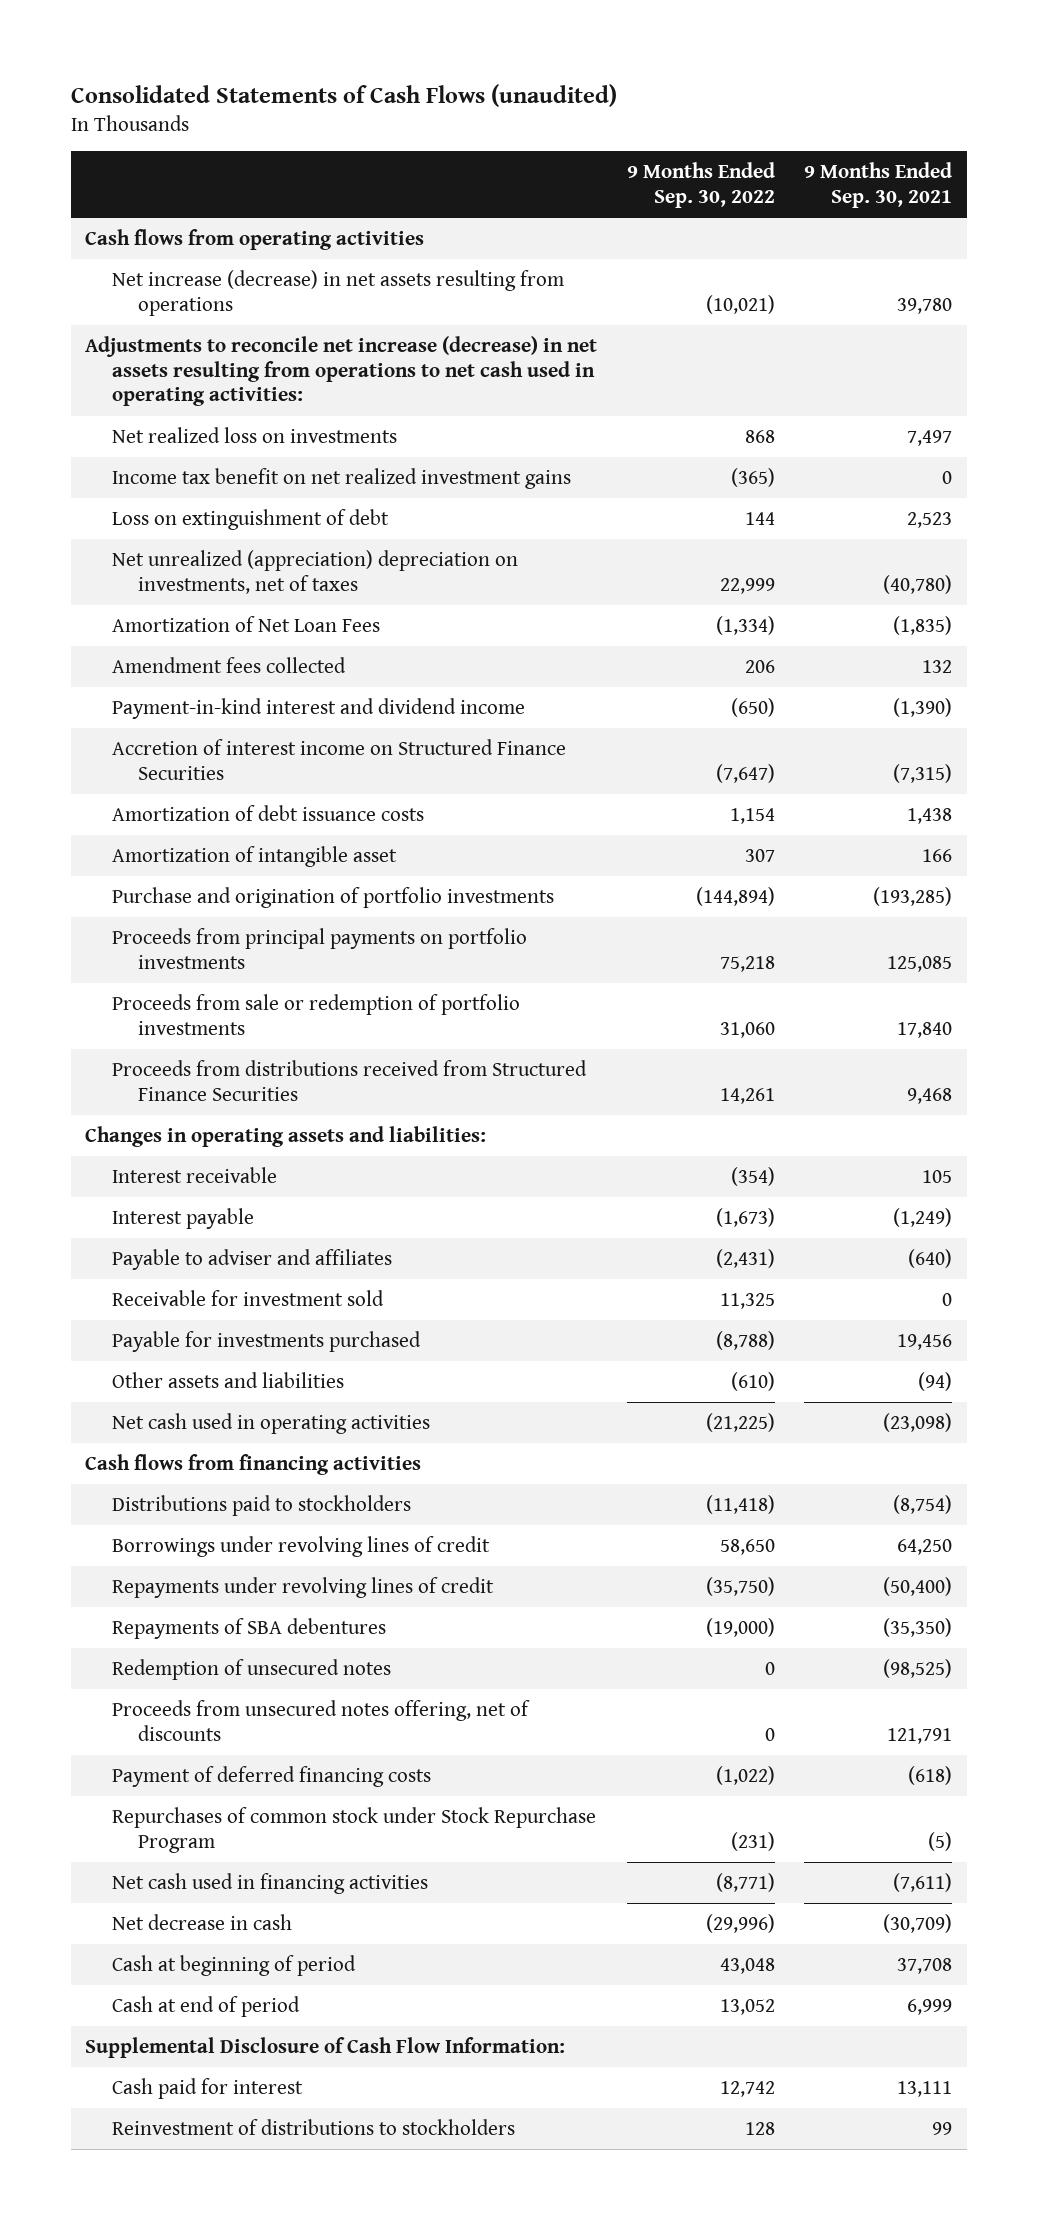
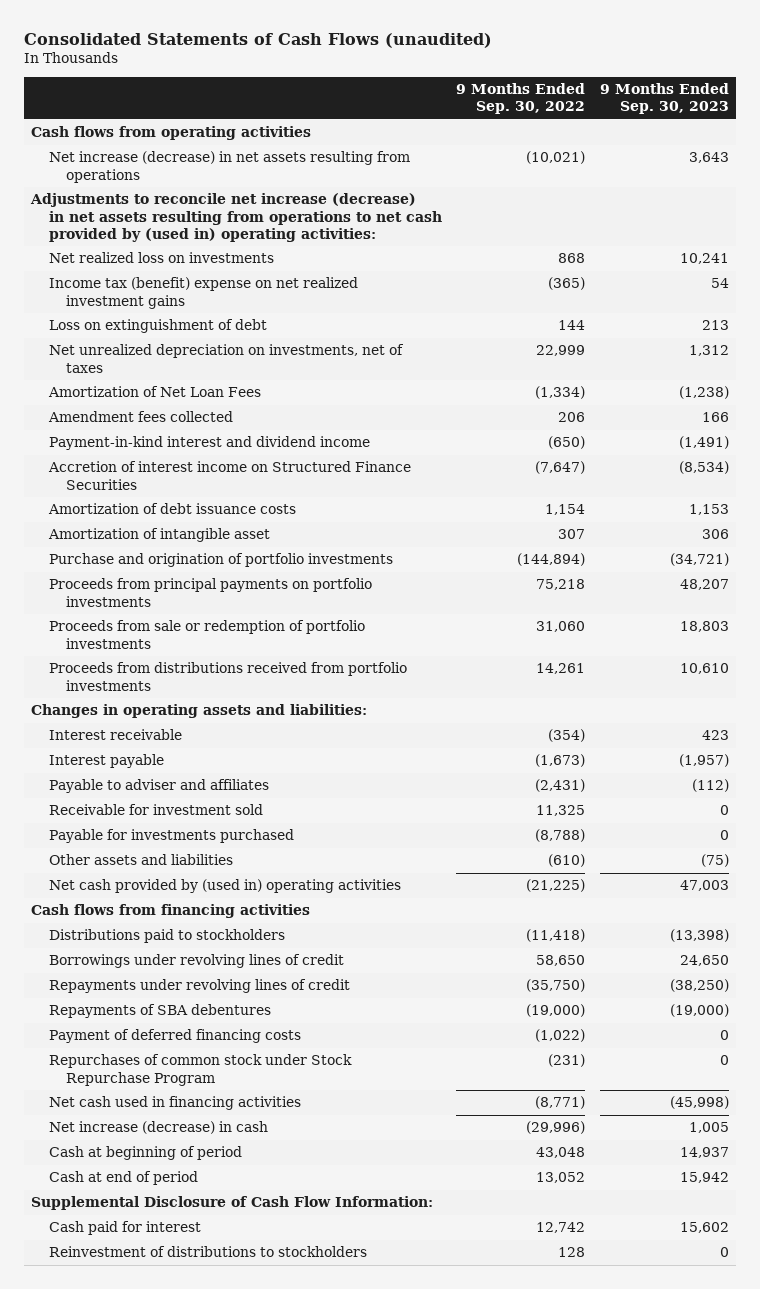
- | 9 Months Ended Sep. 30, 2022 | 9 Months Ended Sep. 30, 2021
+ | 9 Months Ended Sep. 30, 2022 | 9 Months Ended Sep. 30, 2023
- Adjustments to reconcile net increase (decrease) in net assets resulting from operations to net cash used in operating activities:
+ Adjustments to reconcile net increase (decrease) in net assets resulting from operations to net cash provided by (used in) operating activities:
- Income tax benefit on net realized investment gains | (365) | 0
+ Income tax (benefit) expense on net realized investment gains | (365) | 54
- Net unrealized (appreciation) depreciation on investments, net of taxes | 22,999 | (40,780)
+ Net unrealized depreciation on investments, net of taxes | 22,999 | 1,312
- Proceeds from distributions received from Structured Finance Securities | 14,261 | 9,468
+ Proceeds from distributions received from portfolio investments | 14,261 | 10,610
- Net cash used in operating activities | (21,225) | (23,098)
+ Net cash provided by (used in) operating activities | (21,225) | 47,003
- Redemption of unsecured notes | 0 | (98,525)
- Proceeds from unsecured notes offering, net of discounts | 0 | 121,791
- Net decrease in cash | (29,996) | (30,709)
+ Net increase (decrease) in cash | (29,996) | 1,005

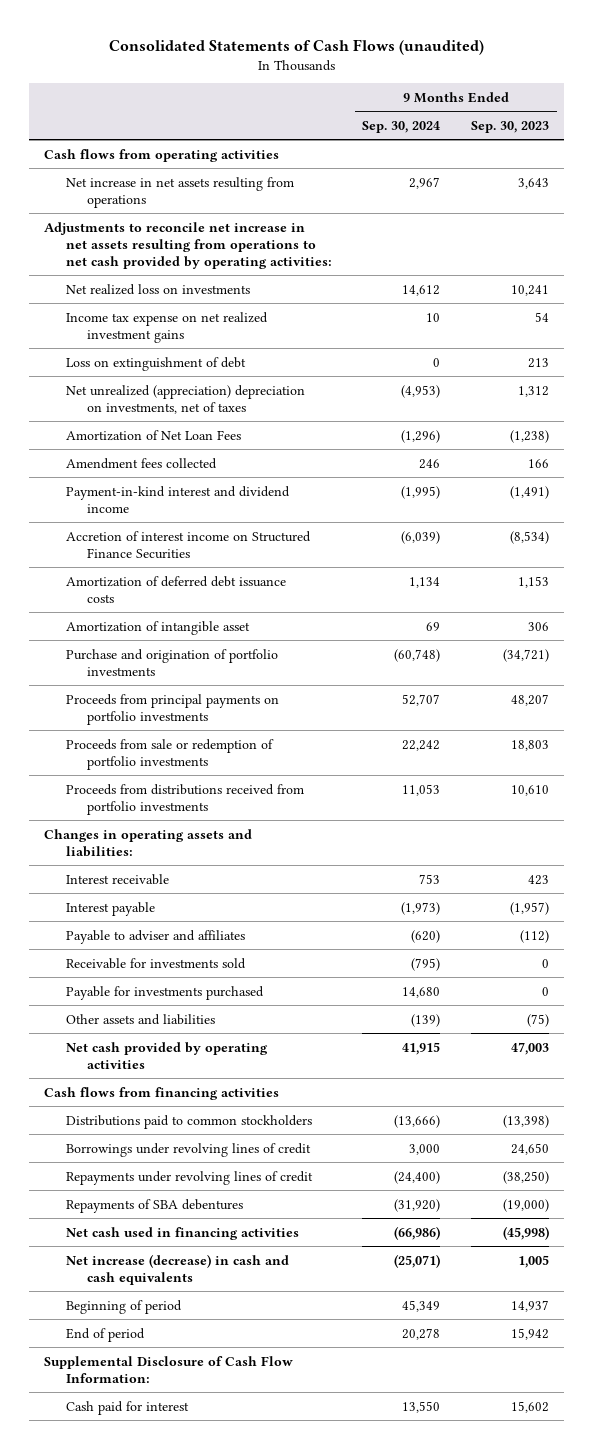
- | 9 Months Ended Sep. 30, 2022 | 9 Months Ended Sep. 30, 2023
+ | 9 Months Ended Sep. 30, 2024 | 9 Months Ended Sep. 30, 2023
- Net increase (decrease) in net assets resulting from operations | (10,021) | 3,643
- Adjustments to reconcile net increase (decrease) in net assets resulting from operations to net cash provided by (used in) operating activities:
+ Net increase in net assets resulting from operations | 2,967 | 3,643
+ Adjustments to reconcile net increase in net assets resulting from operations to net cash provided by operating activities:
- Income tax (benefit) expense on net realized investment gains | (365) | 54
+ Income tax expense on net realized investment gains | 10 | 54
- Net unrealized depreciation on investments, net of taxes | 22,999 | 1,312
+ Net unrealized (appreciation) depreciation on investments, net of taxes | (4,953) | 1,312
- Amortization of debt issuance costs | 1,154 | 1,153
+ Amortization of deferred debt issuance costs | 1,134 | 1,153
- Receivable for investment sold | 11,325 | 0
+ Receivable for investments sold | (795) | 0
- Net cash provided by (used in) operating activities | (21,225) | 47,003
+ Net cash provided by operating activities | 41,915 | 47,003
- Distributions paid to stockholders | (11,418) | (13,398)
+ Distributions paid to common stockholders | (13,666) | (13,398)
- Payment of deferred financing costs | (1,022) | 0
- Repurchases of common stock under Stock Repurchase Program | (231) | 0
- Net increase (decrease) in cash | (29,996) | 1,005
- Cash at beginning of period | 43,048 | 14,937
- Cash at end of period | 13,052 | 15,942
+ Net increase (decrease) in cash and cash equivalents | (25,071) | 1,005
+ Beginning of period | 45,349 | 14,937
+ End of period | 20,278 | 15,942
- Reinvestment of distributions to stockholders | 128 | 0

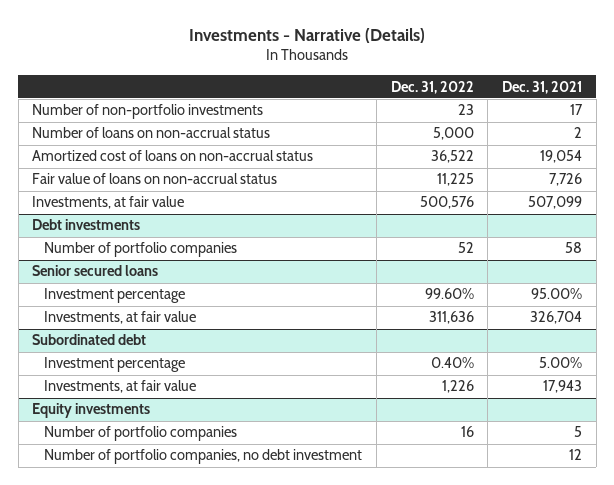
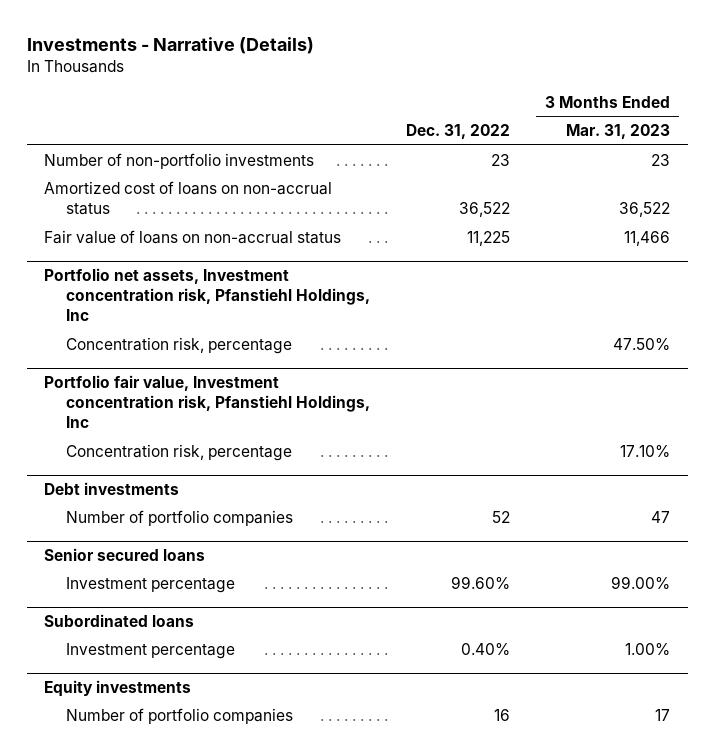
- | Dec. 31, 2022 | Dec. 31, 2021
+ | Dec. 31, 2022 | 3 Months Ended Mar. 31, 2023
- Number of loans on non-accrual status | 5,000 | 2
- Investments, at fair value | 500,576 | 507,099
+ Portfolio net assets, Investment concentration risk, Pfanstiehl Holdings, Inc
+ Concentration risk, percentage | | 47.50%
+ Portfolio fair value, Investment concentration risk, Pfanstiehl Holdings, Inc
+ Concentration risk, percentage | | 17.10%
@ Senior secured loans
- Investments, at fair value | 311,636 | 326,704
- Subordinated debt
+ Subordinated loans
- Investments, at fair value | 1,226 | 17,943
@ Equity investments
- Number of portfolio companies, no debt investment | | 12

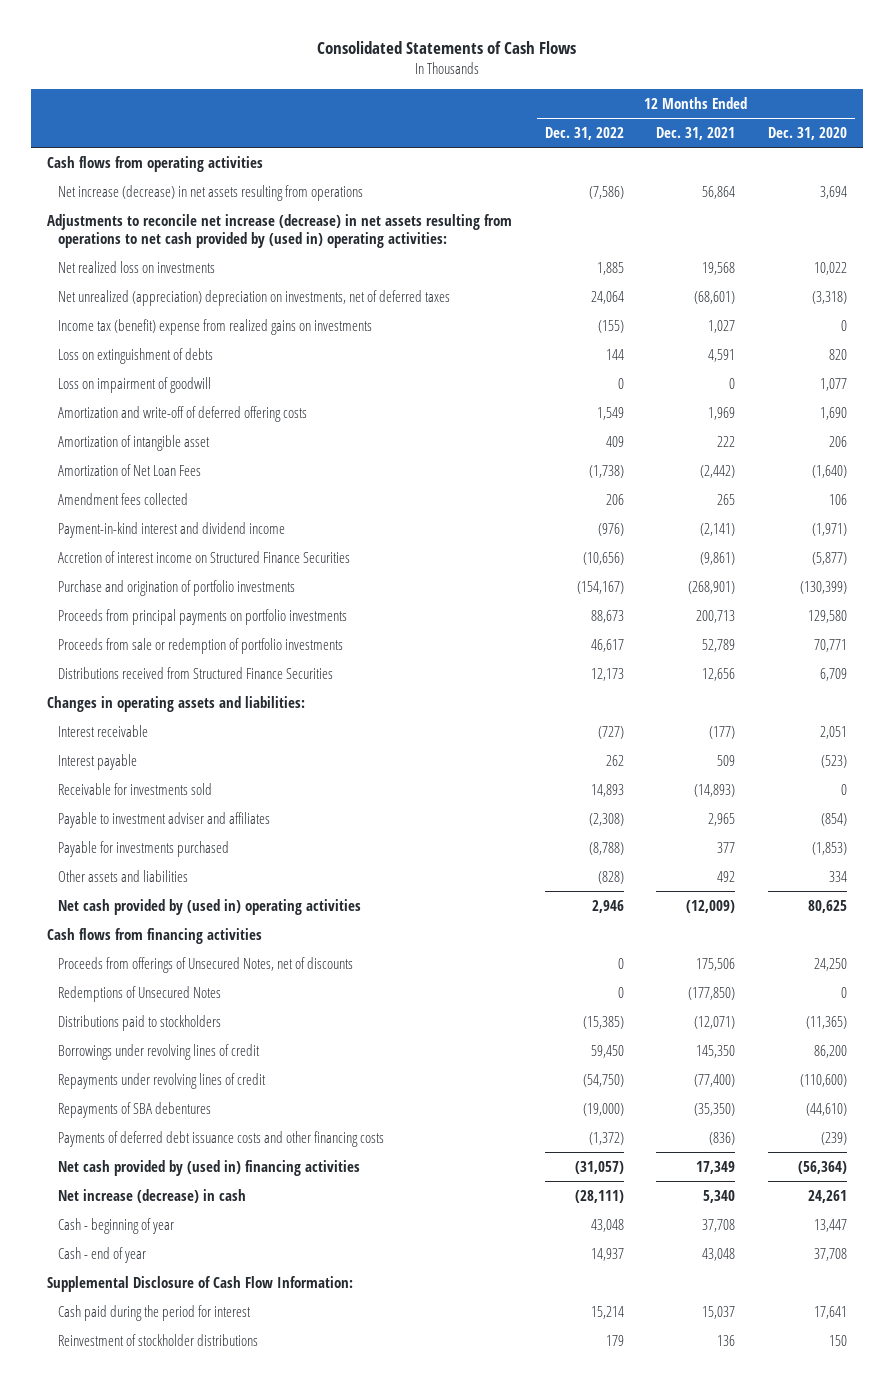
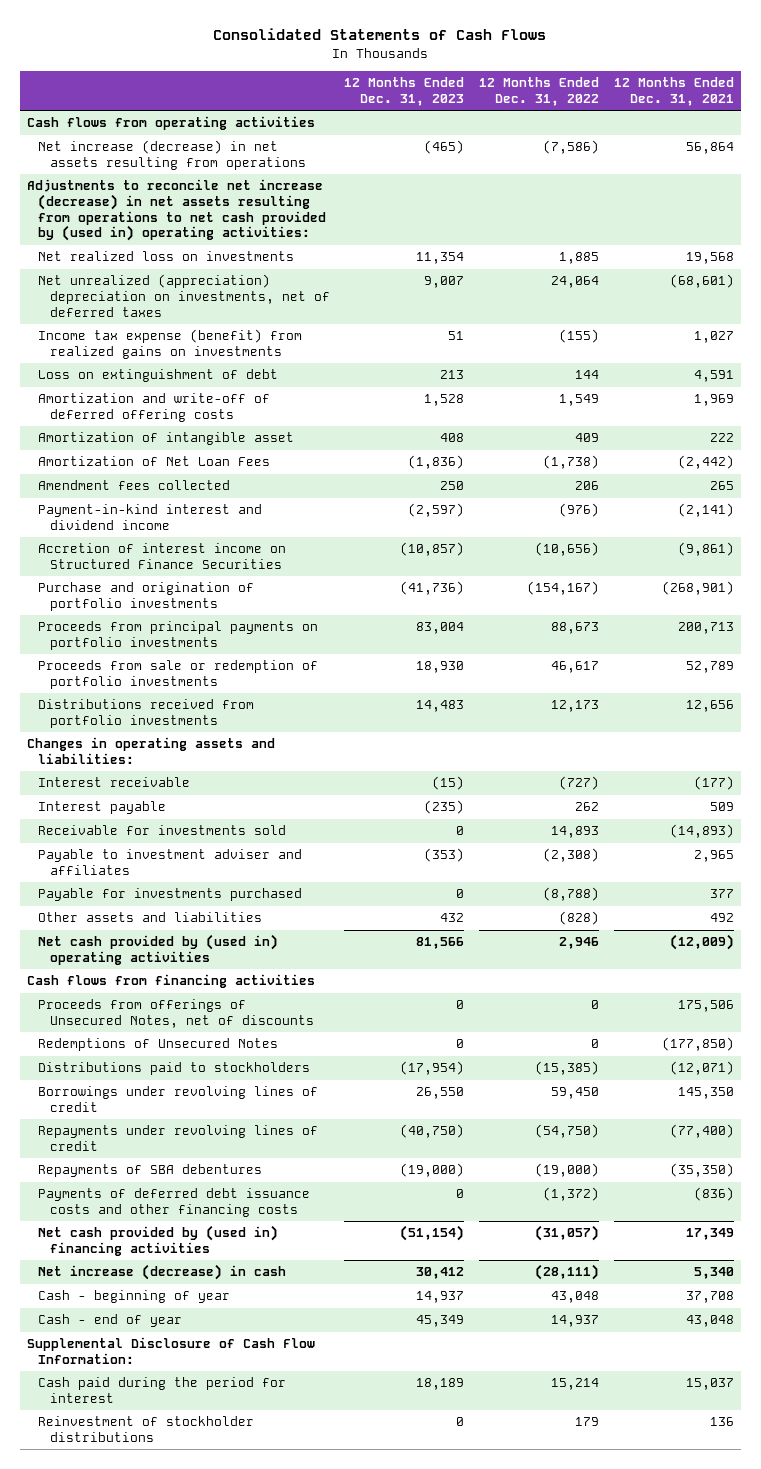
- | 12 Months Ended Dec. 31, 2022 | 12 Months Ended Dec. 31, 2021 | 12 Months Ended Dec. 31, 2020
+ | 12 Months Ended Dec. 31, 2023 | 12 Months Ended Dec. 31, 2022 | 12 Months Ended Dec. 31, 2021
- Income tax (benefit) expense from realized gains on investments | (155) | 1,027 | 0
- Loss on extinguishment of debts | 144 | 4,591 | 820
- Loss on impairment of goodwill | 0 | 0 | 1,077
+ Income tax expense (benefit) from realized gains on investments | 51 | (155) | 1,027
+ Loss on extinguishment of debt | 213 | 144 | 4,591
- Distributions received from Structured Finance Securities | 12,173 | 12,656 | 6,709
+ Distributions received from portfolio investments | 14,483 | 12,173 | 12,656

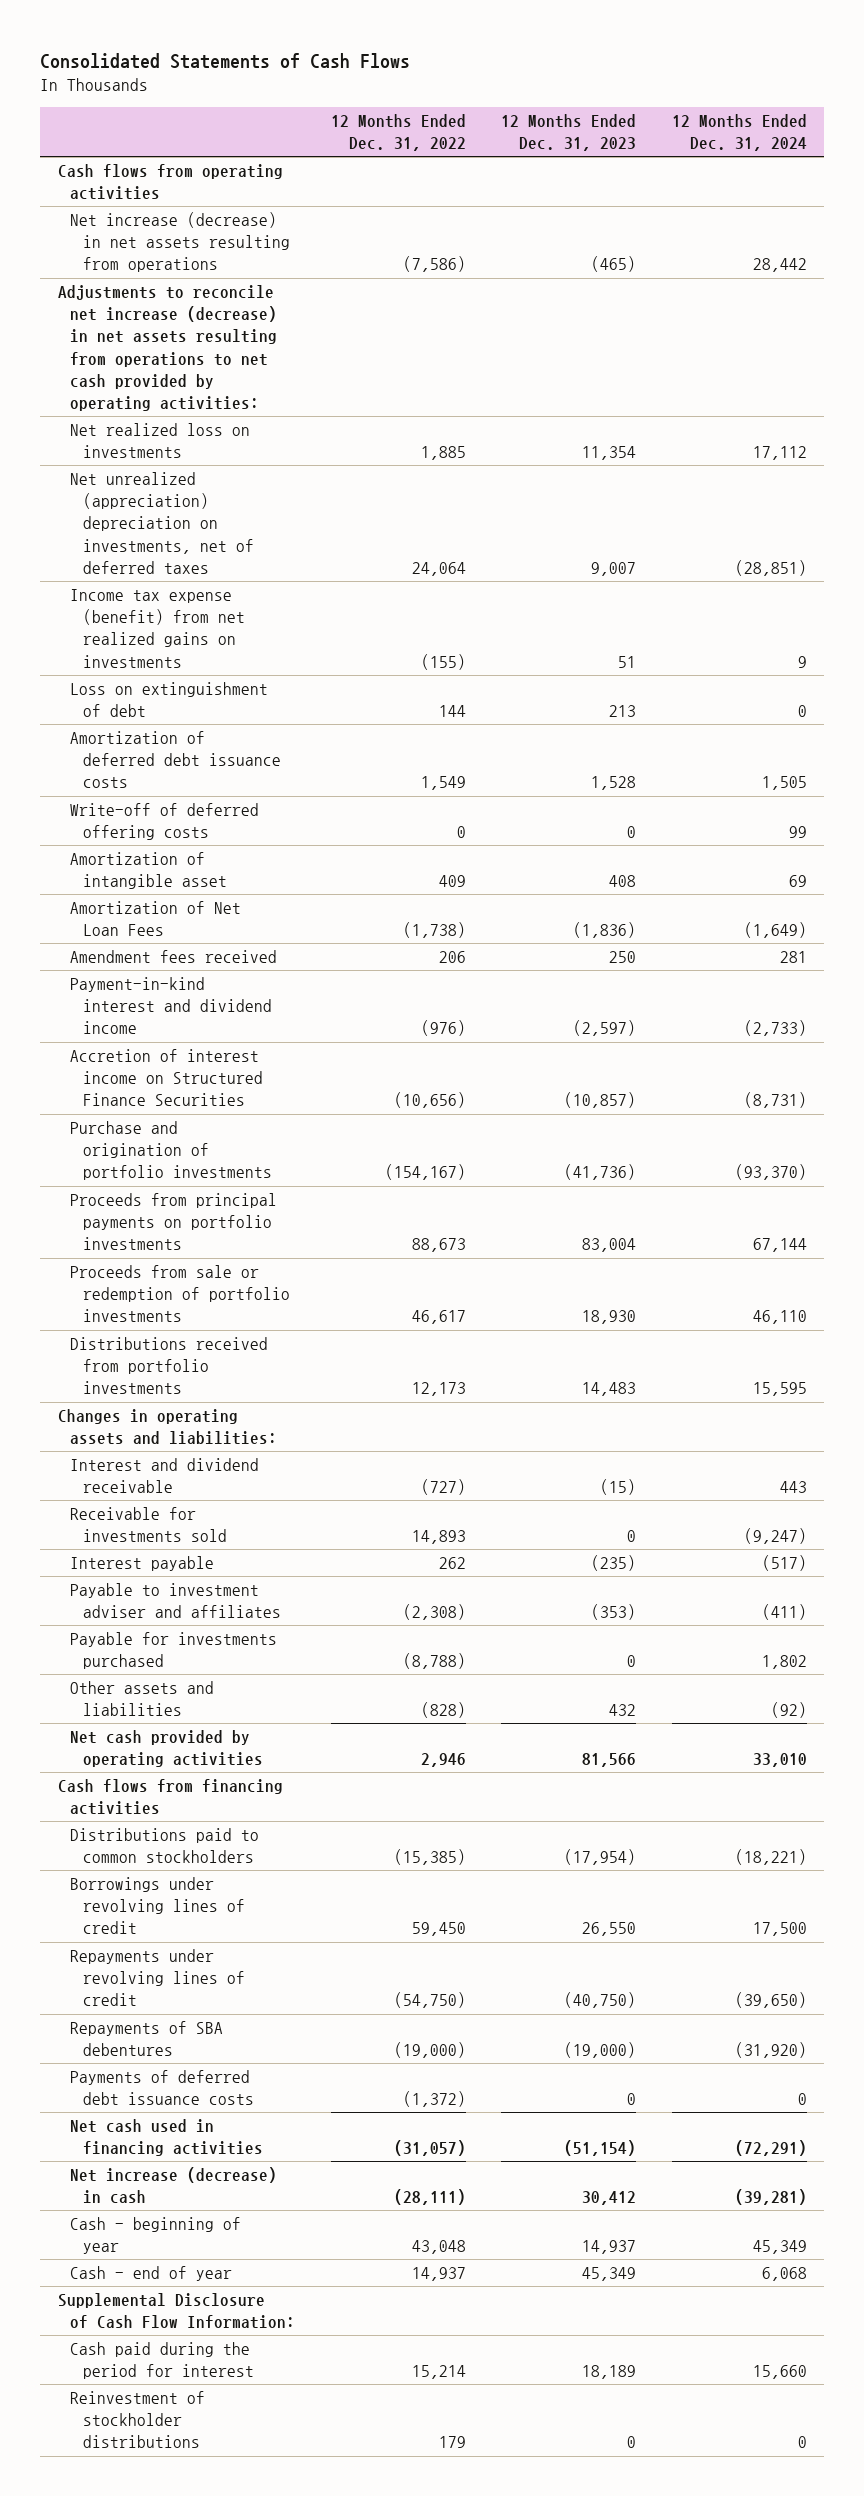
- | 12 Months Ended Dec. 31, 2023 | 12 Months Ended Dec. 31, 2022 | 12 Months Ended Dec. 31, 2021
+ | 12 Months Ended Dec. 31, 2022 | 12 Months Ended Dec. 31, 2023 | 12 Months Ended Dec. 31, 2024
- Adjustments to reconcile net increase (decrease) in net assets resulting from operations to net cash provided by (used in) operating activities:
+ Adjustments to reconcile net increase (decrease) in net assets resulting from operations to net cash provided by operating activities:
- Income tax expense (benefit) from realized gains on investments | 51 | (155) | 1,027
+ Income tax expense (benefit) from net realized gains on investments | (155) | 51 | 9
- Amortization and write-off of deferred offering costs | 1,528 | 1,549 | 1,969
+ Amortization of deferred debt issuance costs | 1,549 | 1,528 | 1,505
+ Write-off of deferred offering costs | 0 | 0 | 99
- Amendment fees collected | 250 | 206 | 265
+ Amendment fees received | 206 | 250 | 281
- Interest receivable | (15) | (727) | (177)
+ Interest and dividend receivable | (727) | (15) | 443
moved down: Interest payable | 262 | (235) | (517)
- Net cash provided by (used in) operating activities | 81,566 | 2,946 | (12,009)
+ Net cash provided by operating activities | 2,946 | 81,566 | 33,010
- Proceeds from offerings of Unsecured Notes, net of discounts | 0 | 0 | 175,506
- Redemptions of Unsecured Notes | 0 | 0 | (177,850)
- Distributions paid to stockholders | (17,954) | (15,385) | (12,071)
+ Distributions paid to common stockholders | (15,385) | (17,954) | (18,221)
- Payments of deferred debt issuance costs and other financing costs | 0 | (1,372) | (836)
- Net cash provided by (used in) financing activities | (51,154) | (31,057) | 17,349
+ Payments of deferred debt issuance costs | (1,372) | 0 | 0
+ Net cash used in financing activities | (31,057) | (51,154) | (72,291)

